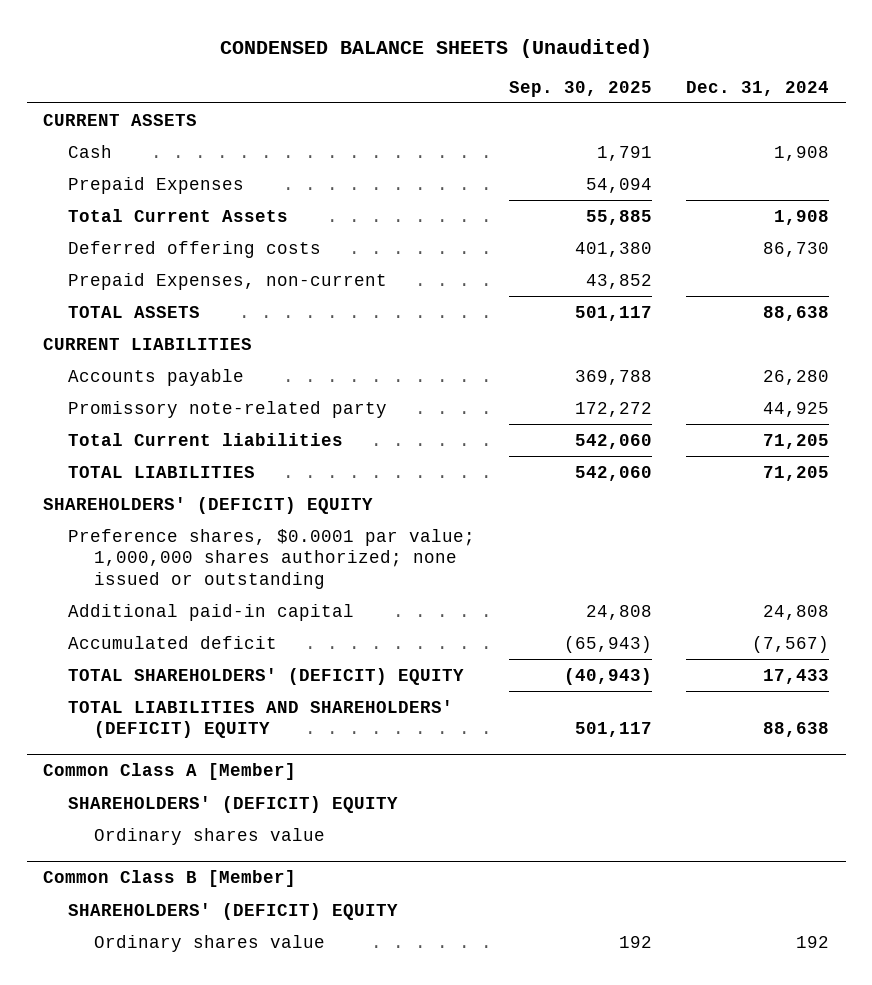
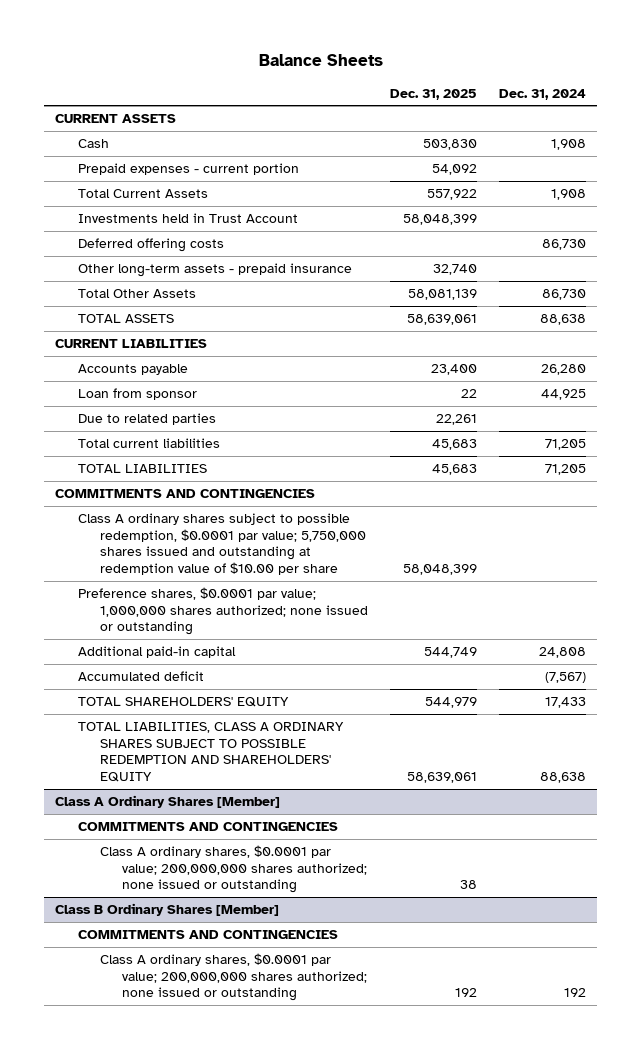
- CONDENSED BALANCE SHEETS (Unaudited)
+ Balance Sheets
- | Sep. 30, 2025 | Dec. 31, 2024
+ | Dec. 31, 2025 | Dec. 31, 2024
- Prepaid Expenses | 54,094 |
+ Prepaid expenses - current portion | 54,092 |
+ Investments held in Trust Account | 58,048,399 |
- Prepaid Expenses, non-current | 43,852 |
+ Other long-term assets - prepaid insurance | 32,740 |
+ Total Other Assets | 58,081,139 | 86,730
- Promissory note-related party | 172,272 | 44,925
- Total Current liabilities | 542,060 | 71,205
+ Loan from sponsor | 22 | 44,925
+ Due to related parties | 22,261 |
+ Total current liabilities | 45,683 | 71,205
- SHAREHOLDERS' (DEFICIT) EQUITY
+ COMMITMENTS AND CONTINGENCIES
+ Class A ordinary shares subject to possible redemption, $0.0001 par value; 5,750,000 shares issued and outstanding at redemption value of $10.00 per share | 58,048,399 |
- TOTAL SHAREHOLDERS' (DEFICIT) EQUITY | (40,943) | 17,433
- TOTAL LIABILITIES AND SHAREHOLDERS' (DEFICIT) EQUITY | 501,117 | 88,638
- Common Class A [Member]
- SHAREHOLDERS' (DEFICIT) EQUITY
- Ordinary shares value
- Common Class B [Member]
- SHAREHOLDERS' (DEFICIT) EQUITY
- Ordinary shares value | 192 | 192
+ TOTAL SHAREHOLDERS' EQUITY | 544,979 | 17,433
+ TOTAL LIABILITIES, CLASS A ORDINARY SHARES SUBJECT TO POSSIBLE REDEMPTION AND SHAREHOLDERS' EQUITY | 58,639,061 | 88,638
+ Class A Ordinary Shares [Member]
+ COMMITMENTS AND CONTINGENCIES
+ Class A ordinary shares, $0.0001 par value; 200,000,000 shares authorized; none issued or outstanding | 38 |
+ Class B Ordinary Shares [Member]
+ COMMITMENTS AND CONTINGENCIES
+ Class A ordinary shares, $0.0001 par value; 200,000,000 shares authorized; none issued or outstanding | 192 | 192

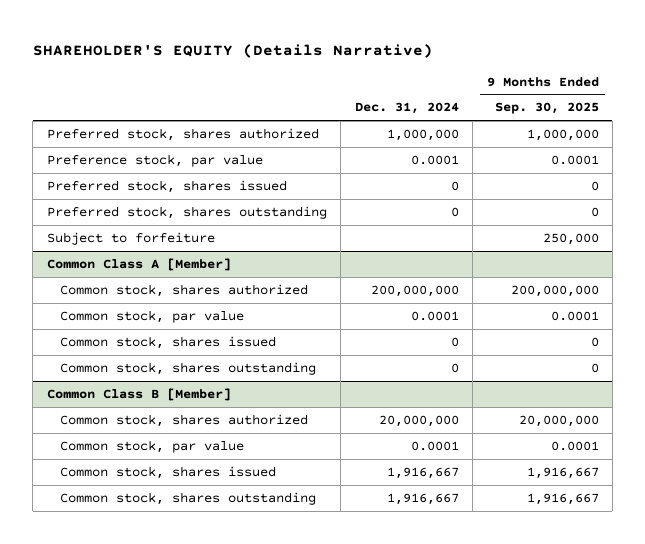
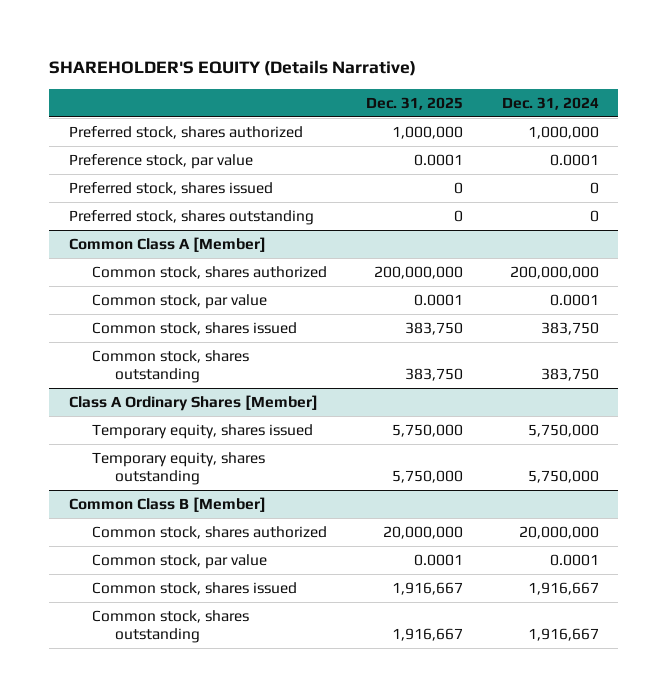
- | Dec. 31, 2024 | 9 Months Ended Sep. 30, 2025
+ | Dec. 31, 2025 | Dec. 31, 2024
- Subject to forfeiture | | 250,000
@ Common Class A [Member]
- Common stock, shares issued | 0 | 0
- Common stock, shares outstanding | 0 | 0
+ Common stock, shares issued | 383,750 | 383,750
+ Common stock, shares outstanding | 383,750 | 383,750
+ Class A Ordinary Shares [Member]
+ Temporary equity, shares issued | 5,750,000 | 5,750,000
+ Temporary equity, shares outstanding | 5,750,000 | 5,750,000

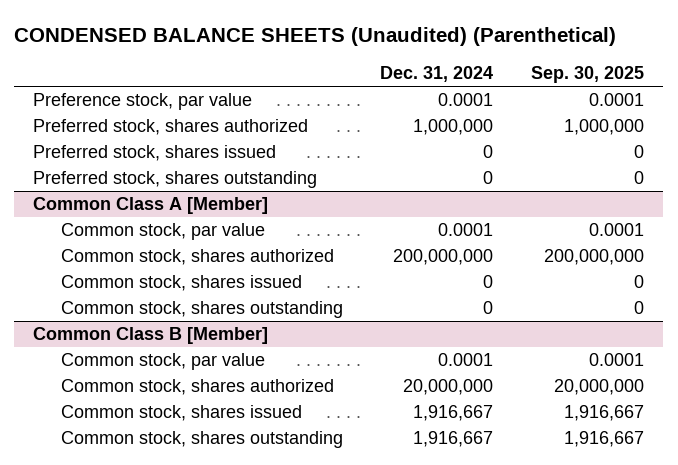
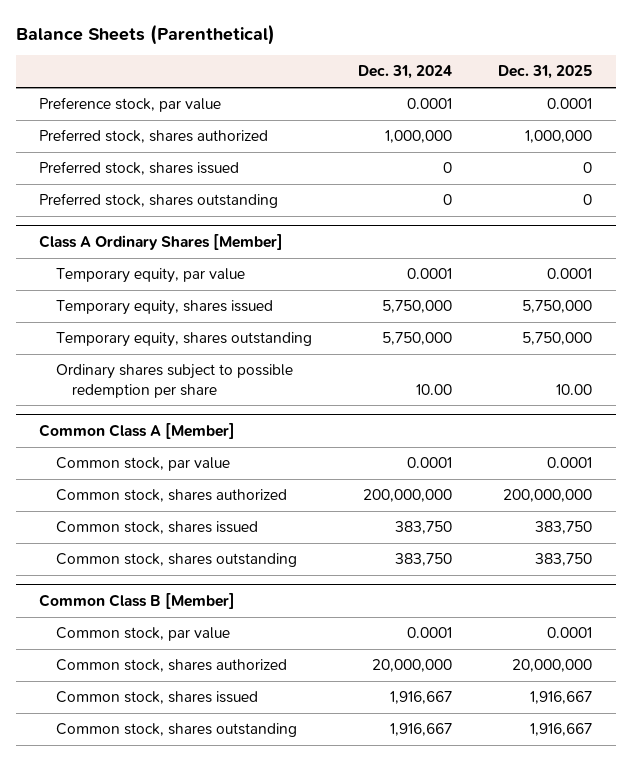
- CONDENSED BALANCE SHEETS (Unaudited) (Parenthetical)
+ Balance Sheets (Parenthetical)
- | Dec. 31, 2024 | Sep. 30, 2025
+ | Dec. 31, 2024 | Dec. 31, 2025
+ Class A Ordinary Shares [Member]
+ Temporary equity, par value | 0.0001 | 0.0001
+ Temporary equity, shares issued | 5,750,000 | 5,750,000
+ Temporary equity, shares outstanding | 5,750,000 | 5,750,000
+ Ordinary shares subject to possible redemption per share | 10.00 | 10.00
@ Common Class A [Member]
- Common stock, shares issued | 0 | 0
- Common stock, shares outstanding | 0 | 0
+ Common stock, shares issued | 383,750 | 383,750
+ Common stock, shares outstanding | 383,750 | 383,750

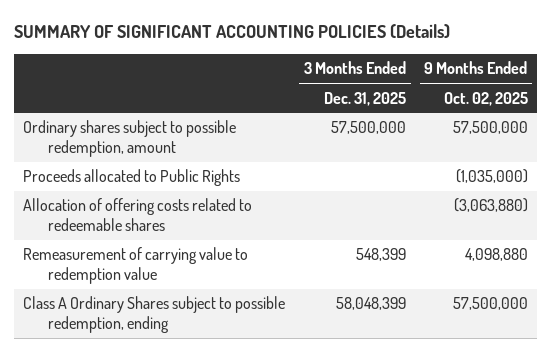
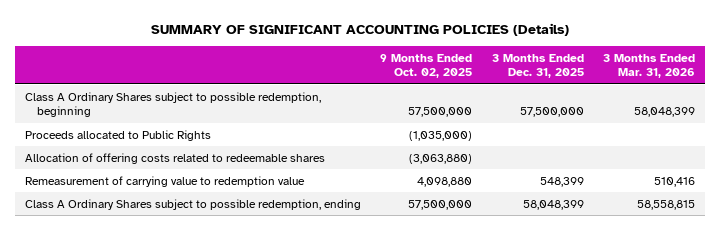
- | 3 Months Ended Dec. 31, 2025 | 9 Months Ended Oct. 02, 2025
+ | 9 Months Ended Oct. 02, 2025 | 3 Months Ended Dec. 31, 2025 | 3 Months Ended Mar. 31, 2026
- Ordinary shares subject to possible redemption, amount | 57,500,000 | 57,500,000
+ Class A Ordinary Shares subject to possible redemption, beginning | 57,500,000 | 57,500,000 | 58,048,399

